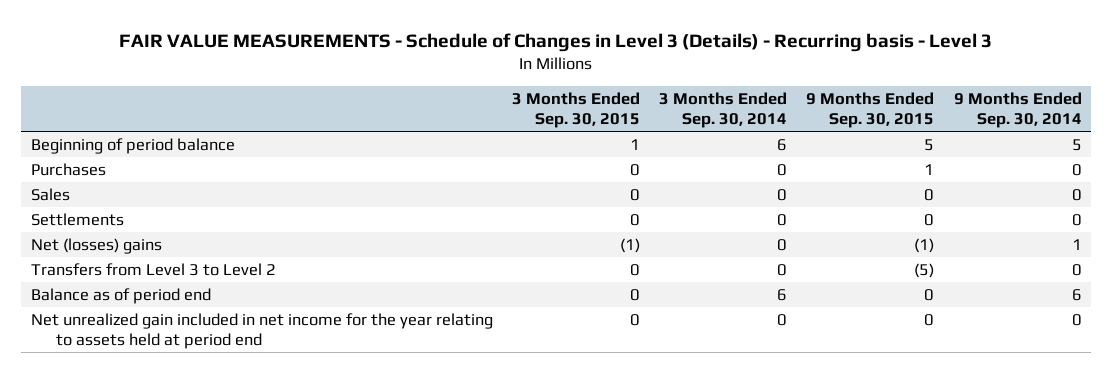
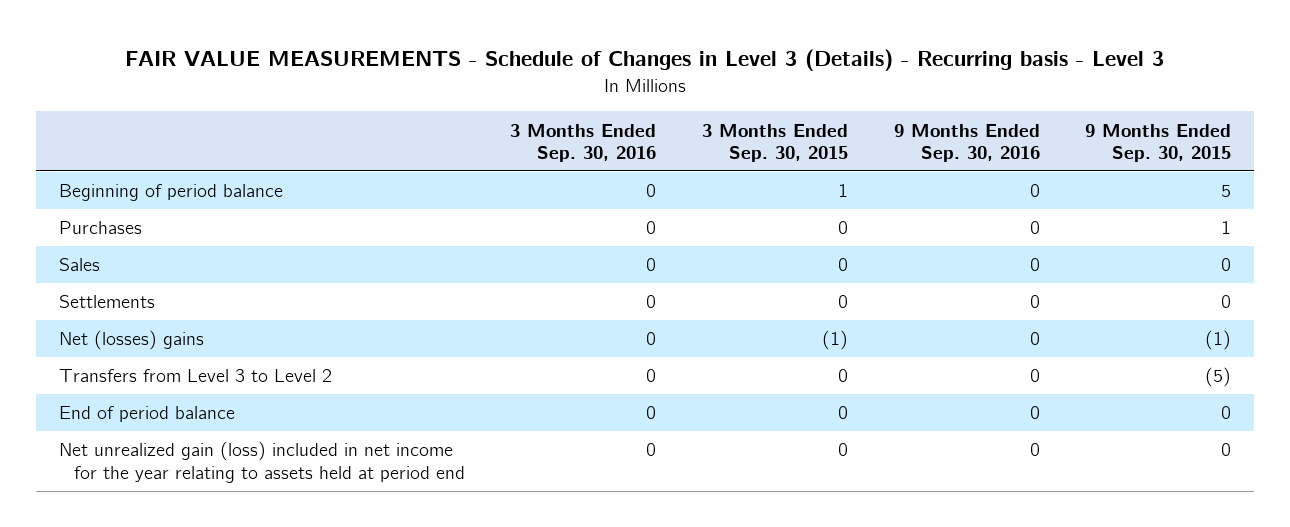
- | 3 Months Ended Sep. 30, 2015 | 3 Months Ended Sep. 30, 2014 | 9 Months Ended Sep. 30, 2015 | 9 Months Ended Sep. 30, 2014
+ | 3 Months Ended Sep. 30, 2016 | 3 Months Ended Sep. 30, 2015 | 9 Months Ended Sep. 30, 2016 | 9 Months Ended Sep. 30, 2015
- Balance as of period end | 0 | 6 | 0 | 6
- Net unrealized gain included in net income for the year relating to assets held at period end | 0 | 0 | 0 | 0
+ End of period balance | 0 | 0 | 0 | 0
+ Net unrealized gain (loss) included in net income for the year relating to assets held at period end | 0 | 0 | 0 | 0

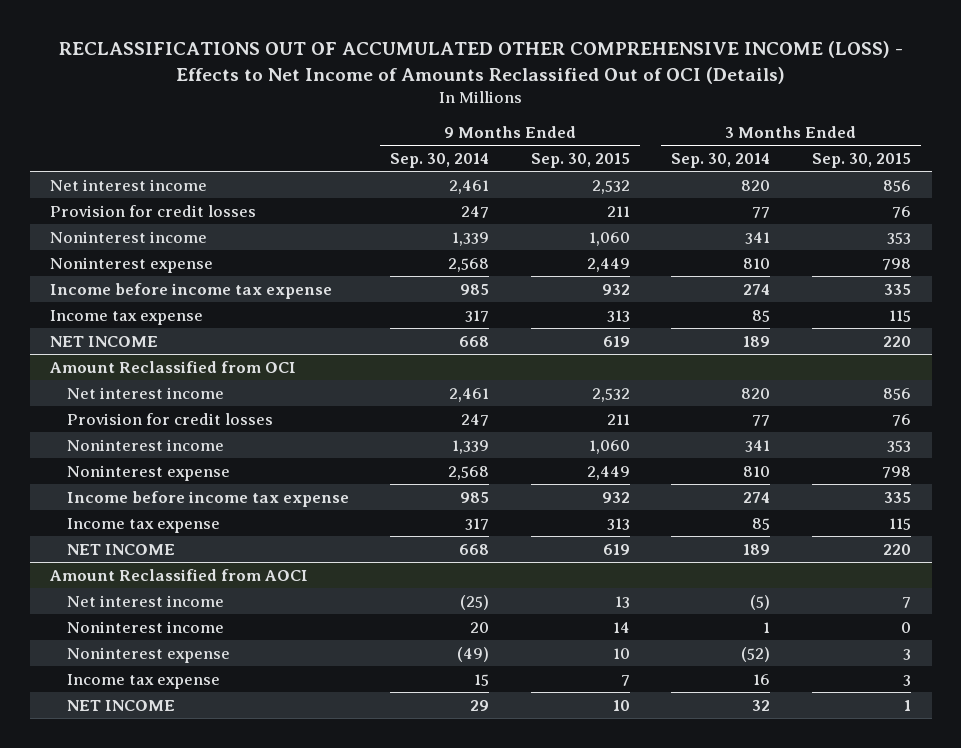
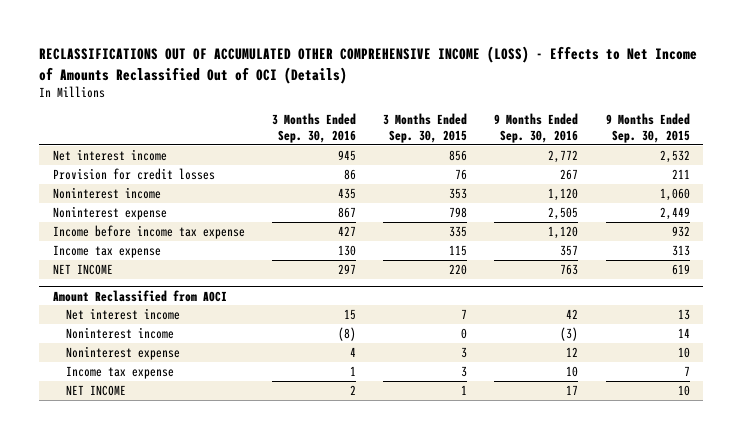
- | 9 Months Ended Sep. 30, 2014 | 9 Months Ended Sep. 30, 2015 | 3 Months Ended Sep. 30, 2014 | 3 Months Ended Sep. 30, 2015
+ | 3 Months Ended Sep. 30, 2016 | 3 Months Ended Sep. 30, 2015 | 9 Months Ended Sep. 30, 2016 | 9 Months Ended Sep. 30, 2015
- Amount Reclassified from OCI
- Net interest income | 2,461 | 2,532 | 820 | 856
- Provision for credit losses | 247 | 211 | 77 | 76
- Noninterest income | 1,339 | 1,060 | 341 | 353
- Noninterest expense | 2,568 | 2,449 | 810 | 798
- Income before income tax expense | 985 | 932 | 274 | 335
- Income tax expense | 317 | 313 | 85 | 115
- NET INCOME | 668 | 619 | 189 | 220

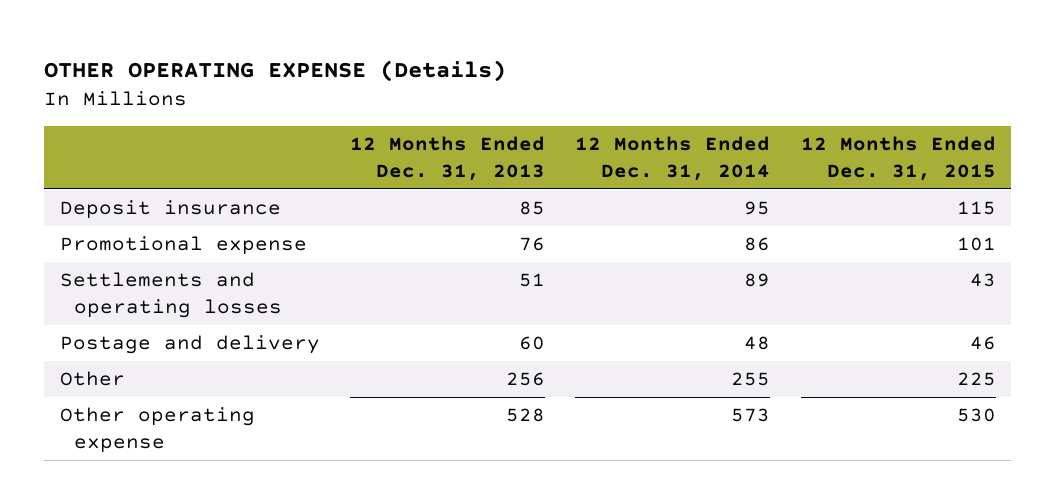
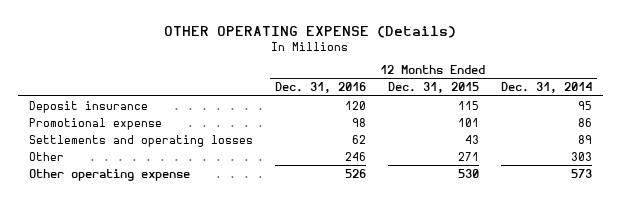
- | 12 Months Ended Dec. 31, 2013 | 12 Months Ended Dec. 31, 2014 | 12 Months Ended Dec. 31, 2015
+ | 12 Months Ended Dec. 31, 2016 | 12 Months Ended Dec. 31, 2015 | 12 Months Ended Dec. 31, 2014
- Postage and delivery | 60 | 48 | 46
- Other | 256 | 255 | 225
+ Other | 246 | 271 | 303

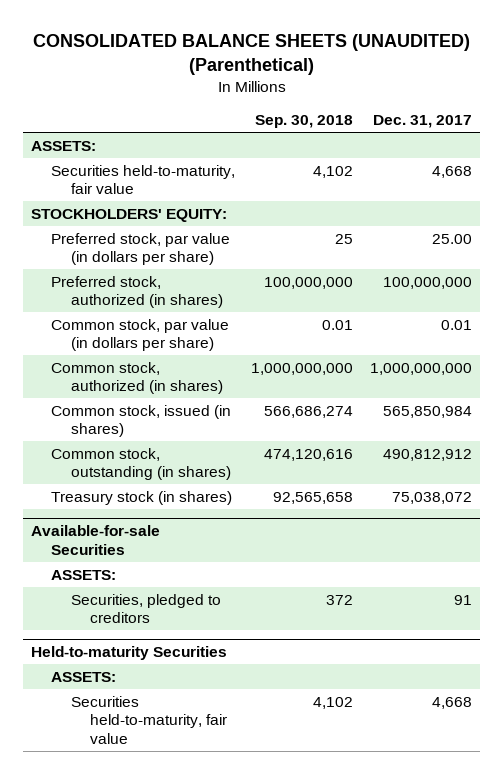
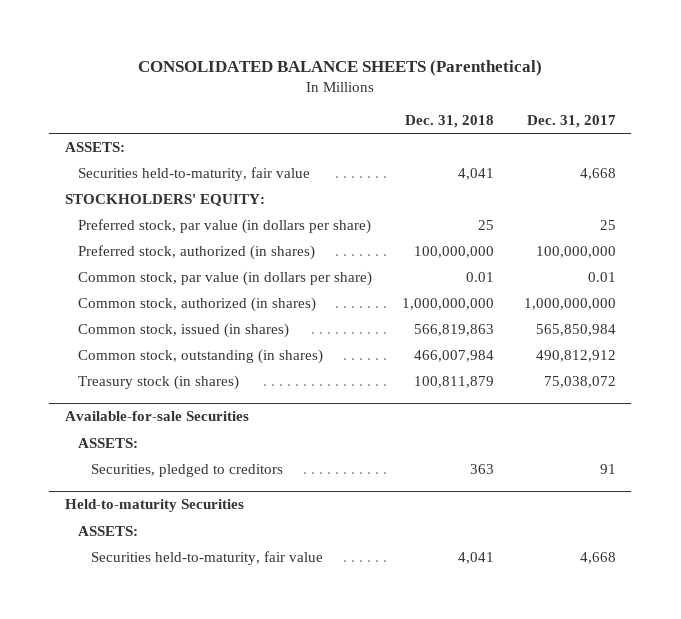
- CONSOLIDATED BALANCE SHEETS (UNAUDITED) (Parenthetical)
+ CONSOLIDATED BALANCE SHEETS (Parenthetical)
- | Sep. 30, 2018 | Dec. 31, 2017
+ | Dec. 31, 2018 | Dec. 31, 2017
- Preferred stock, par value (in dollars per share) | 25 | 25.00
+ Preferred stock, par value (in dollars per share) | 25 | 25

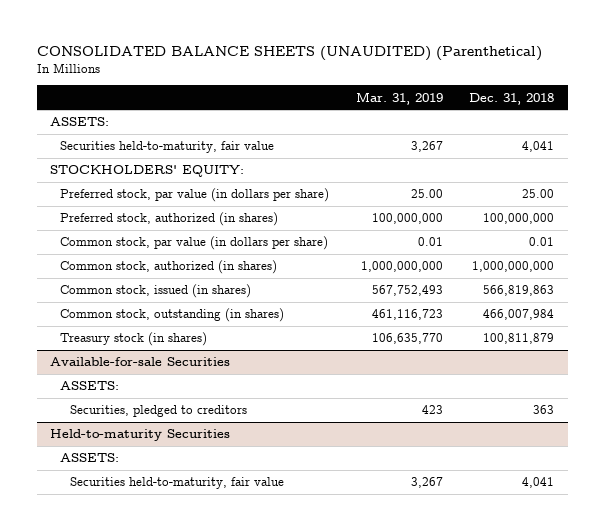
- CONSOLIDATED BALANCE SHEETS (Parenthetical)
+ CONSOLIDATED BALANCE SHEETS (UNAUDITED) (Parenthetical)
- | Dec. 31, 2018 | Dec. 31, 2017
+ | Mar. 31, 2019 | Dec. 31, 2018
- Preferred stock, par value (in dollars per share) | 25 | 25
+ Preferred stock, par value (in dollars per share) | 25.00 | 25.00

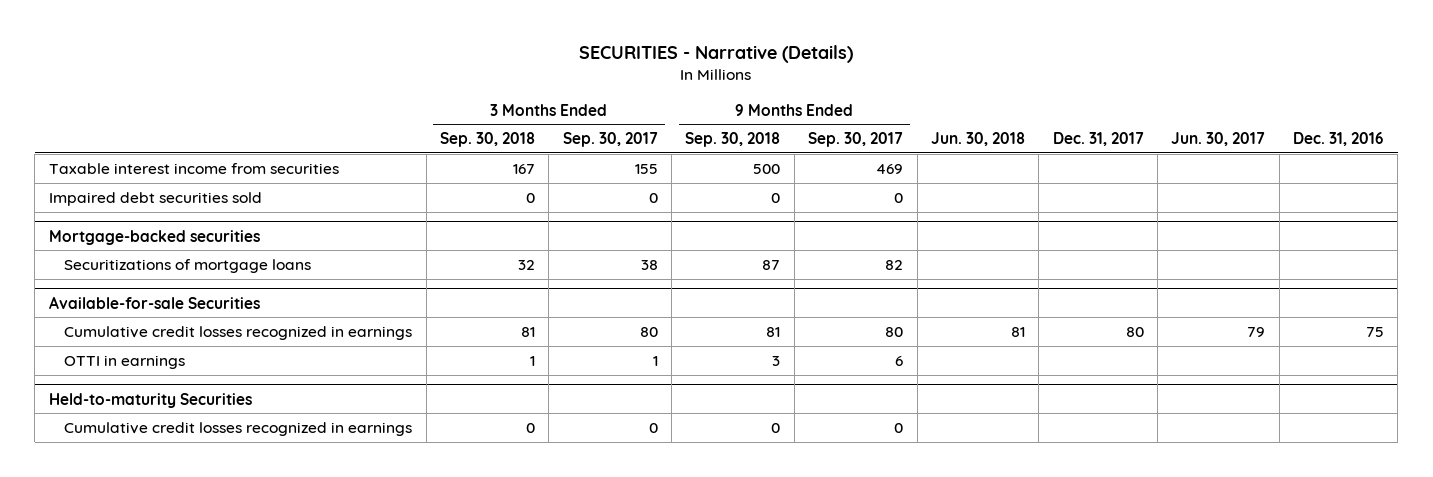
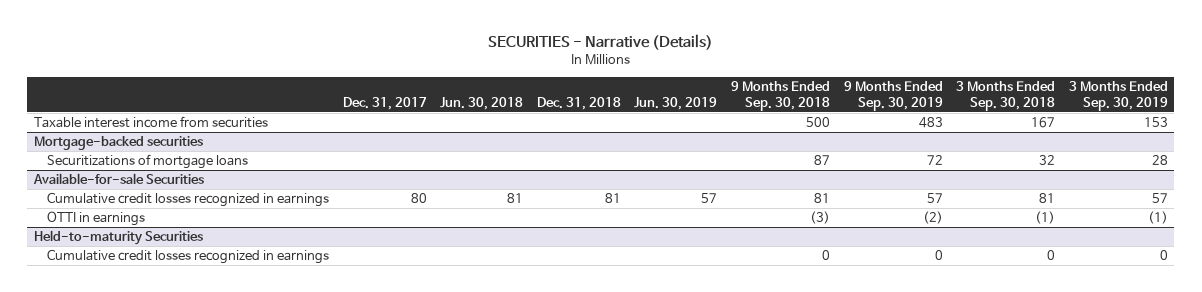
- | 3 Months Ended Sep. 30, 2018 | 3 Months Ended Sep. 30, 2017 | 9 Months Ended Sep. 30, 2018 | 9 Months Ended Sep. 30, 2017 | Jun. 30, 2018 | Dec. 31, 2017 | Jun. 30, 2017 | Dec. 31, 2016
+ | Dec. 31, 2017 | Jun. 30, 2018 | Dec. 31, 2018 | Jun. 30, 2019 | 9 Months Ended Sep. 30, 2018 | 9 Months Ended Sep. 30, 2019 | 3 Months Ended Sep. 30, 2018 | 3 Months Ended Sep. 30, 2019
- Impaired debt securities sold | 0 | 0 | 0 | 0 | | | |
@ Available-for-sale Securities
- OTTI in earnings | 1 | 1 | 3 | 6 | | | |
+ OTTI in earnings | | | | | (3) | (2) | (1) | (1)

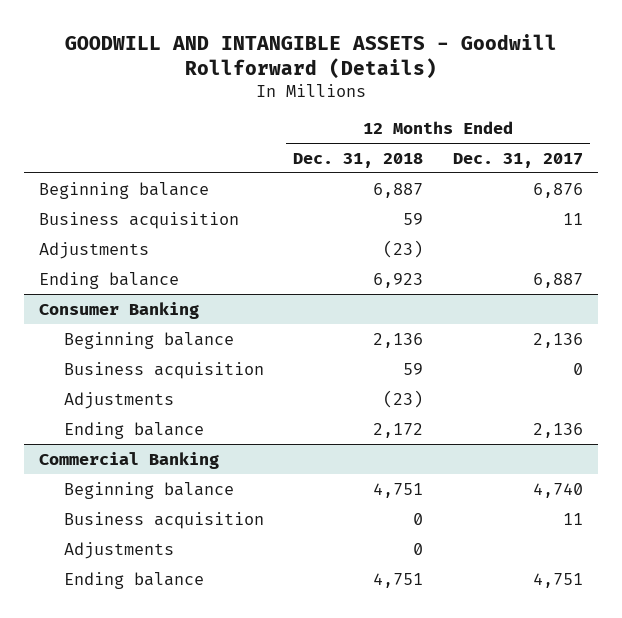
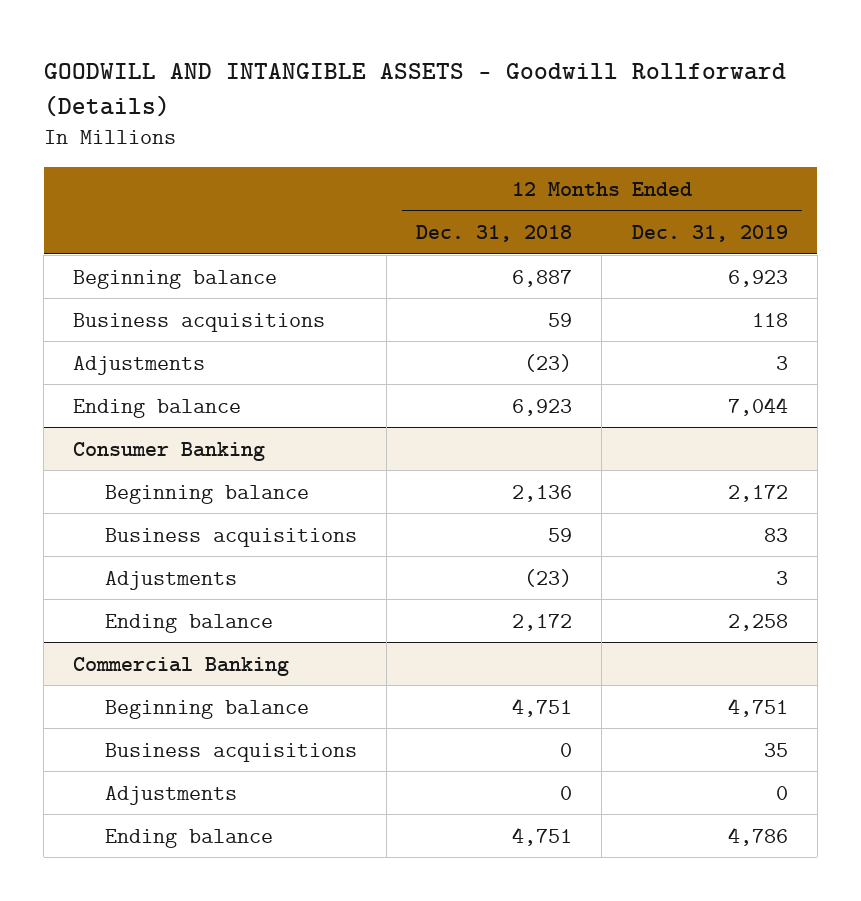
- | 12 Months Ended Dec. 31, 2018 | 12 Months Ended Dec. 31, 2017
+ | 12 Months Ended Dec. 31, 2018 | 12 Months Ended Dec. 31, 2019
- Business acquisition | 59 | 11
+ Business acquisitions | 59 | 118
@ Consumer Banking
- Business acquisition | 59 | 0
+ Business acquisitions | 59 | 83
@ Commercial Banking
- Business acquisition | 0 | 11
+ Business acquisitions | 0 | 35

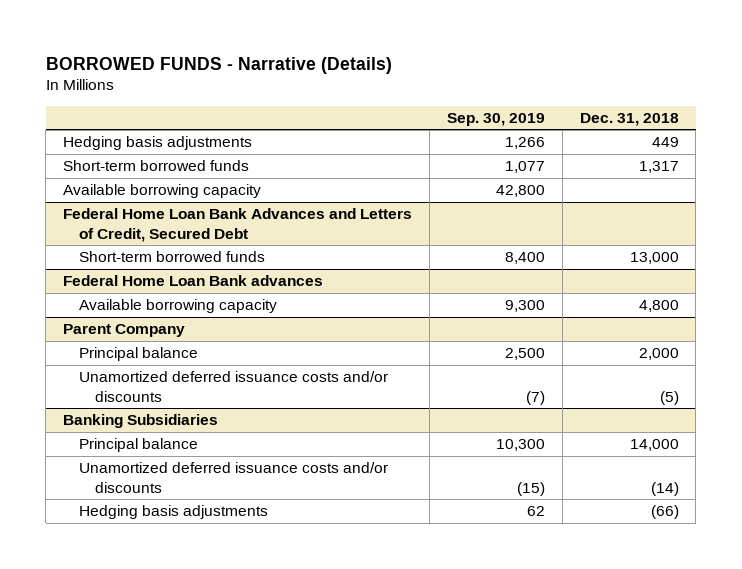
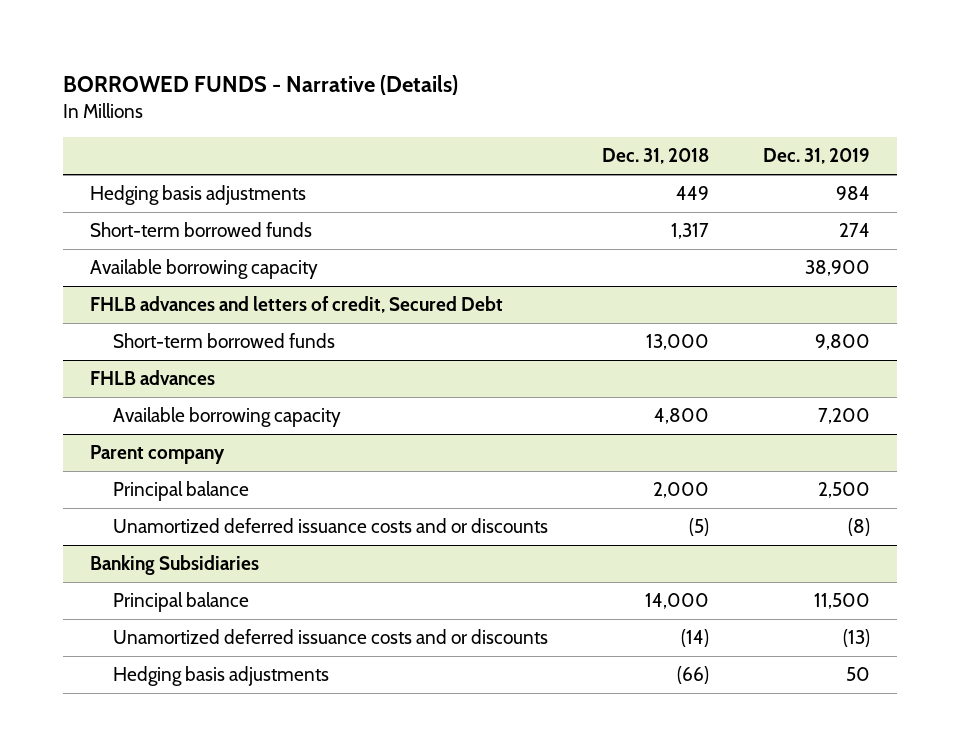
- | Sep. 30, 2019 | Dec. 31, 2018
+ | Dec. 31, 2018 | Dec. 31, 2019
- Federal Home Loan Bank Advances and Letters of Credit, Secured Debt
+ FHLB advances and letters of credit, Secured Debt
- Federal Home Loan Bank advances
+ FHLB advances
- Parent Company
+ Parent company
- Unamortized deferred issuance costs and/or discounts | (7) | (5)
+ Unamortized deferred issuance costs and or discounts | (5) | (8)
@ Banking Subsidiaries
- Unamortized deferred issuance costs and/or discounts | (15) | (14)
+ Unamortized deferred issuance costs and or discounts | (14) | (13)

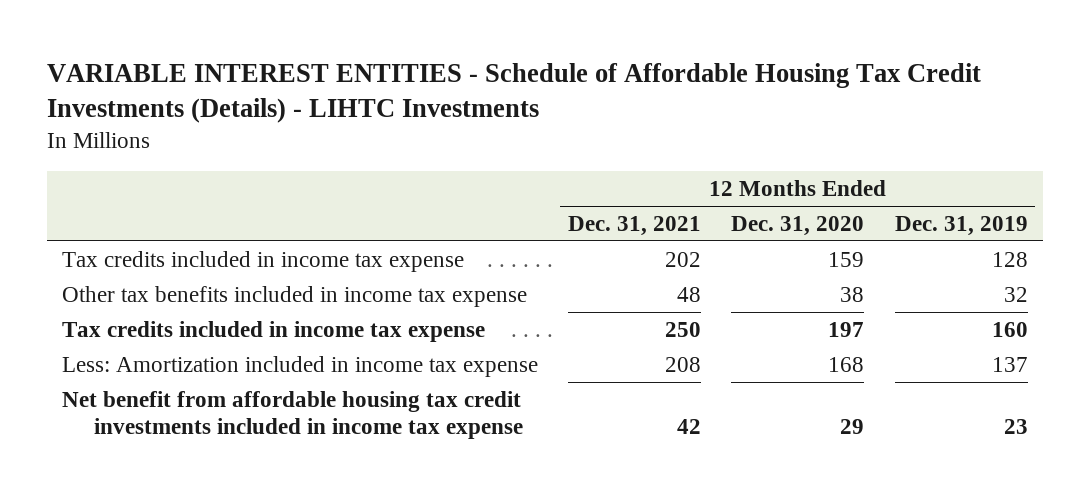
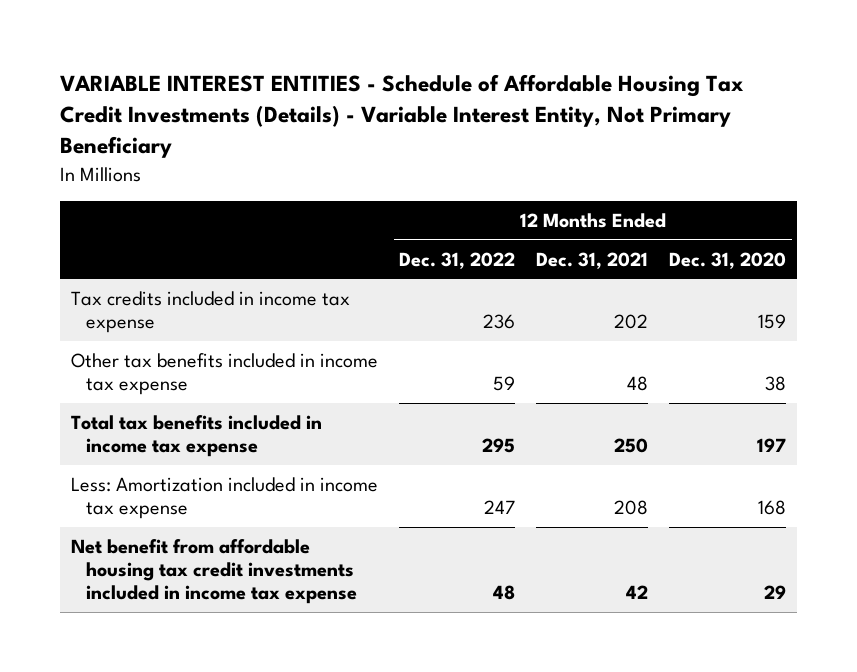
- VARIABLE INTEREST ENTITIES - Schedule of Affordable Housing Tax Credit Investments (Details) - LIHTC Investments
+ VARIABLE INTEREST ENTITIES - Schedule of Affordable Housing Tax Credit Investments (Details) - Variable Interest Entity, Not Primary Beneficiary
- | 12 Months Ended Dec. 31, 2021 | 12 Months Ended Dec. 31, 2020 | 12 Months Ended Dec. 31, 2019
+ | 12 Months Ended Dec. 31, 2022 | 12 Months Ended Dec. 31, 2021 | 12 Months Ended Dec. 31, 2020
- Tax credits included in income tax expense | 250 | 197 | 160
+ Total tax benefits included in income tax expense | 295 | 250 | 197

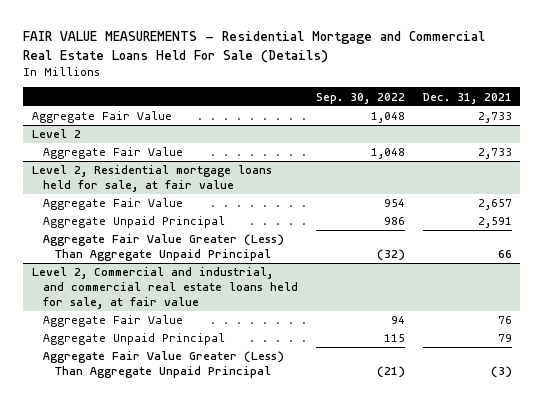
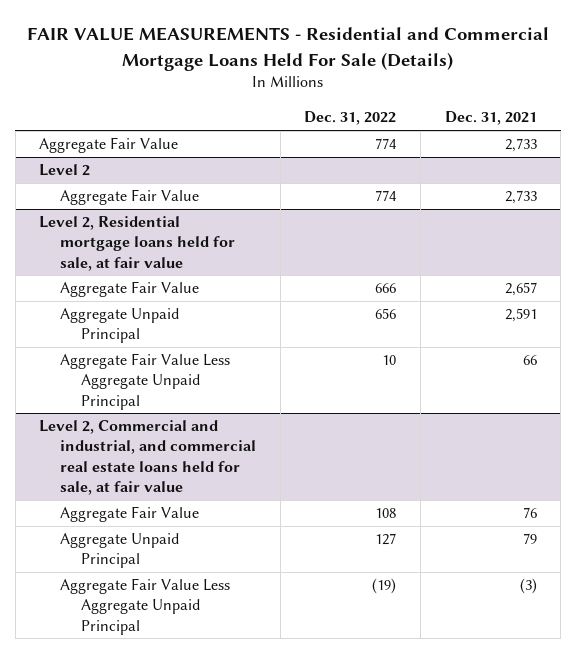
- FAIR VALUE MEASUREMENTS - Residential Mortgage and Commercial Real Estate Loans Held For Sale (Details)
+ FAIR VALUE MEASUREMENTS - Residential and Commercial Mortgage Loans Held For Sale (Details)
- | Sep. 30, 2022 | Dec. 31, 2021
+ | Dec. 31, 2022 | Dec. 31, 2021
@ Level 2, Residential mortgage loans held for sale, at fair value
- Aggregate Fair Value Greater (Less) Than Aggregate Unpaid Principal | (32) | 66
+ Aggregate Fair Value Less Aggregate Unpaid Principal | 10 | 66
@ Level 2, Commercial and industrial, and commercial real estate loans held for sale, at fair value
- Aggregate Fair Value Greater (Less) Than Aggregate Unpaid Principal | (21) | (3)
+ Aggregate Fair Value Less Aggregate Unpaid Principal | (19) | (3)

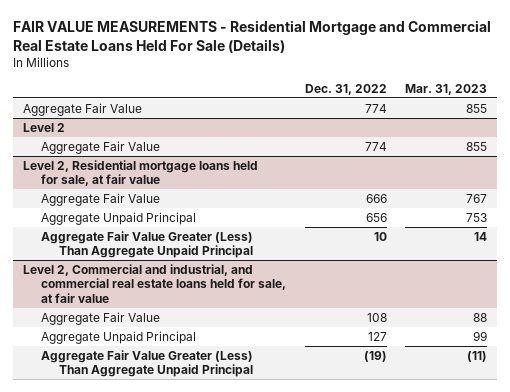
- FAIR VALUE MEASUREMENTS - Residential and Commercial Mortgage Loans Held For Sale (Details)
+ FAIR VALUE MEASUREMENTS - Residential Mortgage and Commercial Real Estate Loans Held For Sale (Details)
- | Dec. 31, 2022 | Dec. 31, 2021
+ | Dec. 31, 2022 | Mar. 31, 2023
@ Level 2, Residential mortgage loans held for sale, at fair value
- Aggregate Fair Value Less Aggregate Unpaid Principal | 10 | 66
+ Aggregate Fair Value Greater (Less) Than Aggregate Unpaid Principal | 10 | 14
@ Level 2, Commercial and industrial, and commercial real estate loans held for sale, at fair value
- Aggregate Fair Value Less Aggregate Unpaid Principal | (19) | (3)
+ Aggregate Fair Value Greater (Less) Than Aggregate Unpaid Principal | (19) | (11)

